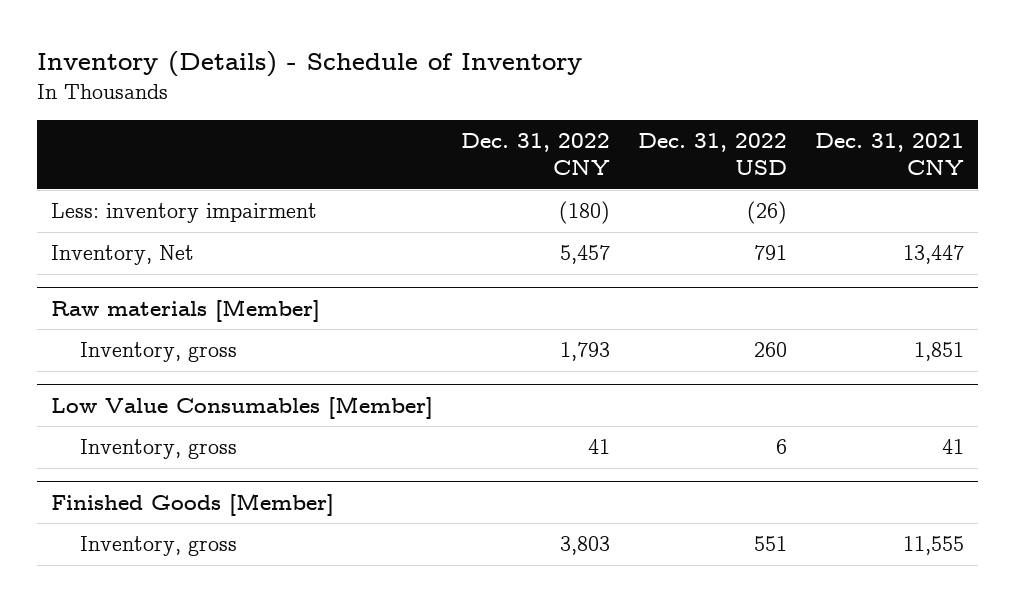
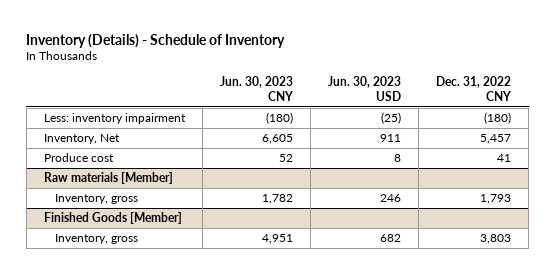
- | Dec. 31, 2022 CNY | Dec. 31, 2022 USD | Dec. 31, 2021 CNY
+ | Jun. 30, 2023 CNY | Jun. 30, 2023 USD | Dec. 31, 2022 CNY
+ Produce cost | 52 | 8 | 41
- Low Value Consumables [Member]
- Inventory, gross | 41 | 6 | 41

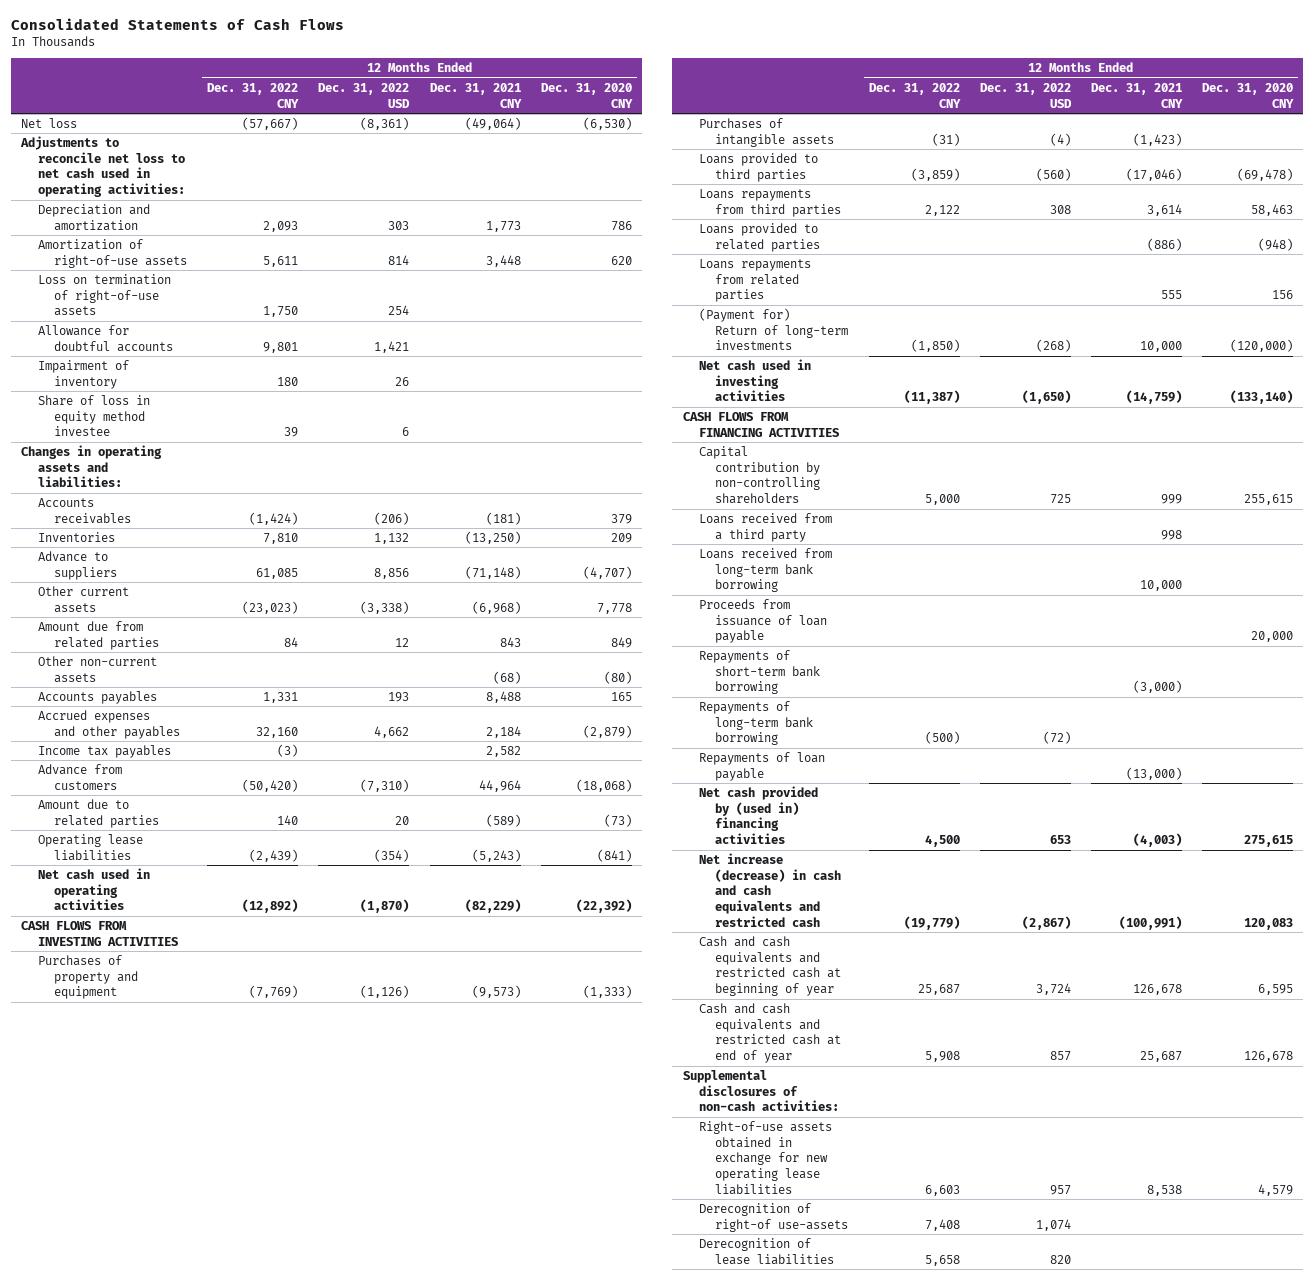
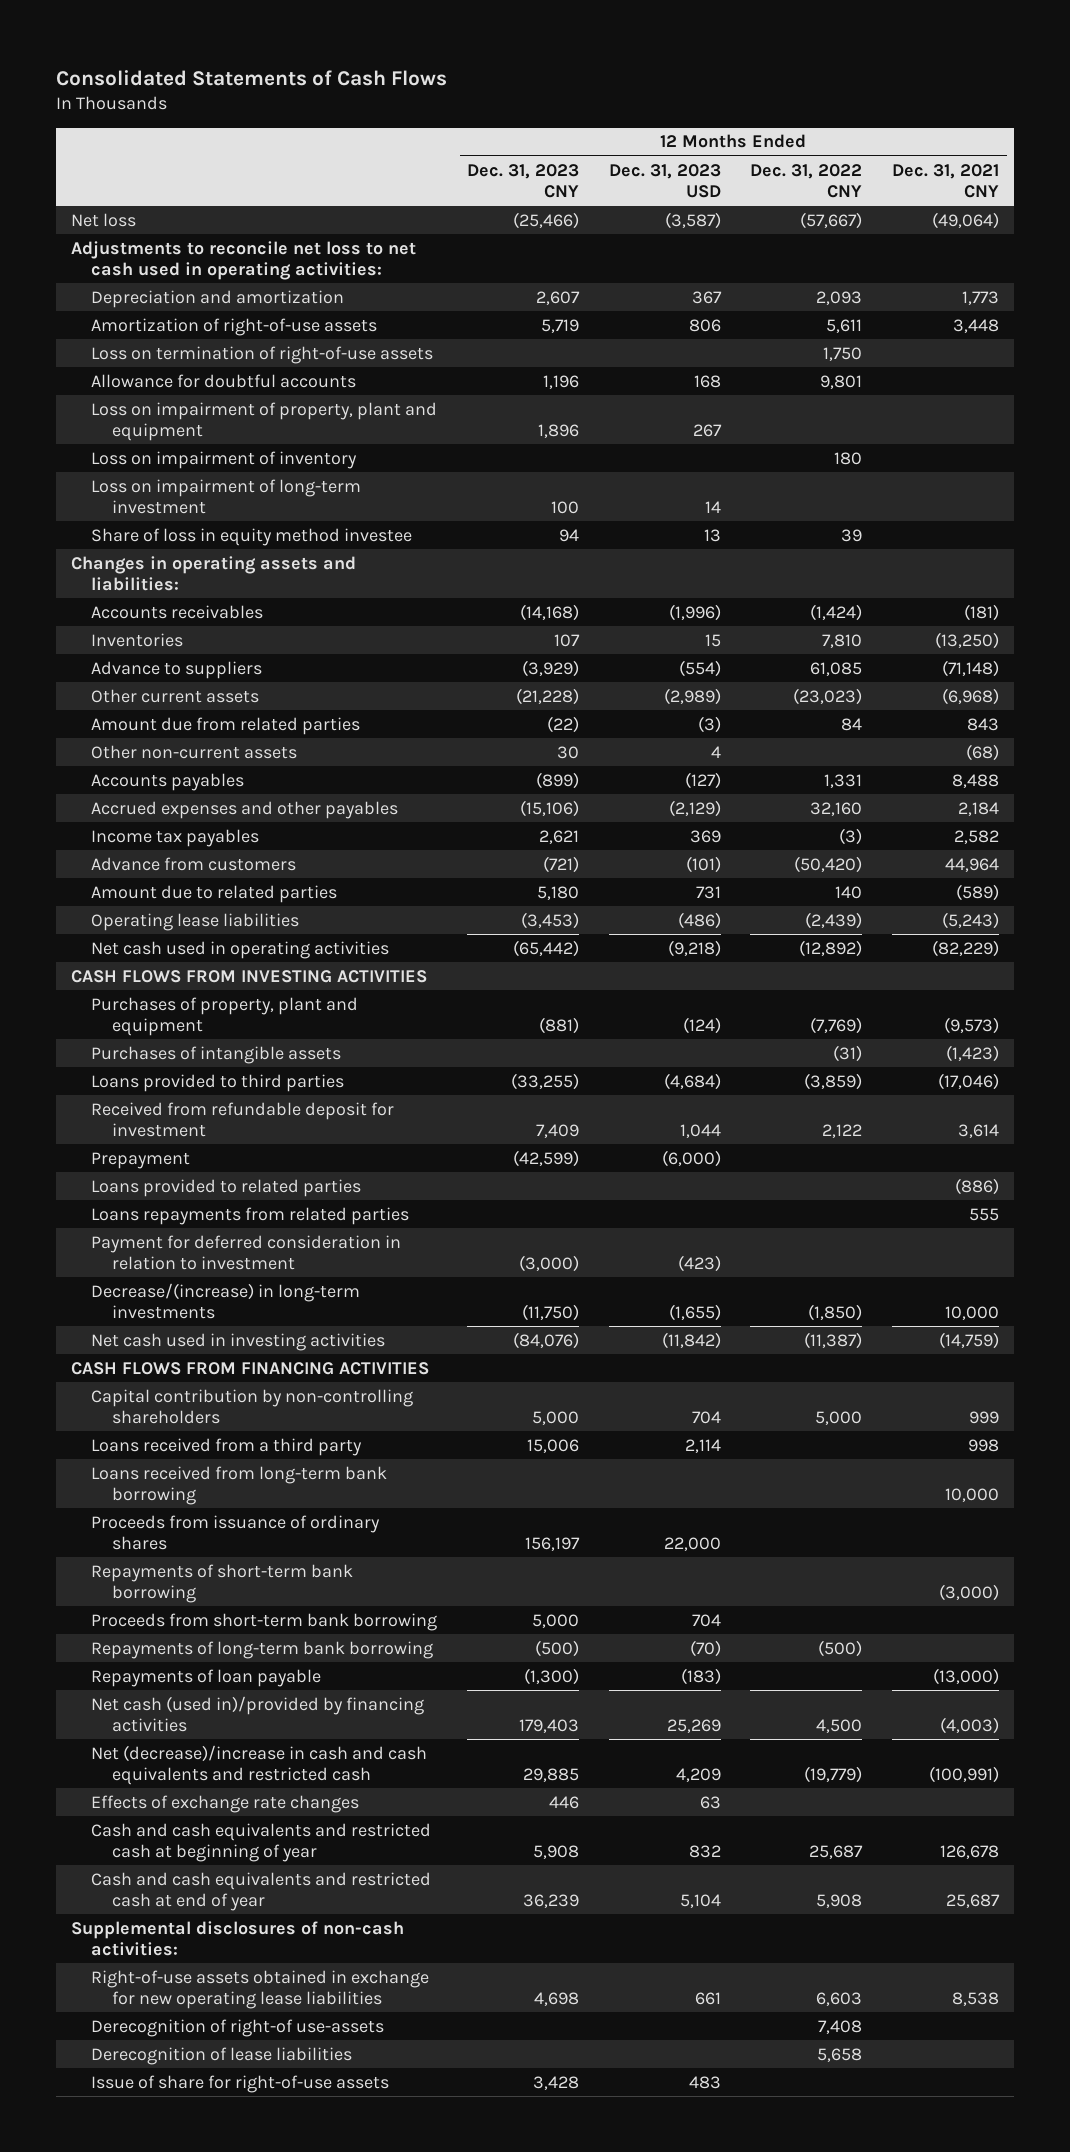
- | 12 Months Ended Dec. 31, 2022 CNY | 12 Months Ended Dec. 31, 2022 USD | 12 Months Ended Dec. 31, 2021 CNY | 12 Months Ended Dec. 31, 2020 CNY
+ | 12 Months Ended Dec. 31, 2023 CNY | 12 Months Ended Dec. 31, 2023 USD | 12 Months Ended Dec. 31, 2022 CNY | 12 Months Ended Dec. 31, 2021 CNY
- Impairment of inventory | 180 | 26 | |
+ Loss on impairment of property, plant and equipment | 1,896 | 267 | |
+ Loss on impairment of inventory | | | 180 |
+ Loss on impairment of long-term investment | 100 | 14 | |
- Purchases of property and equipment | (7,769) | (1,126) | (9,573) | (1,333)
+ Purchases of property, plant and equipment | (881) | (124) | (7,769) | (9,573)
- Loans repayments from third parties | 2,122 | 308 | 3,614 | 58,463
+ Received from refundable deposit for investment | 7,409 | 1,044 | 2,122 | 3,614
+ Prepayment | (42,599) | (6,000) | |
- (Payment for) Return of long-term investments | (1,850) | (268) | 10,000 | (120,000)
+ Payment for deferred consideration in relation to investment | (3,000) | (423) | |
+ Decrease/(increase) in long-term investments | (11,750) | (1,655) | (1,850) | 10,000
- Proceeds from issuance of loan payable | | | | 20,000
+ Proceeds from issuance of ordinary shares | 156,197 | 22,000 | |
+ Proceeds from short-term bank borrowing | 5,000 | 704 | |
- Net cash provided by (used in) financing activities | 4,500 | 653 | (4,003) | 275,615
- Net increase (decrease) in cash and cash equivalents and restricted cash | (19,779) | (2,867) | (100,991) | 120,083
+ Net cash (used in)/provided by financing activities | 179,403 | 25,269 | 4,500 | (4,003)
+ Net (decrease)/increase in cash and cash equivalents and restricted cash | 29,885 | 4,209 | (19,779) | (100,991)
+ Effects of exchange rate changes | 446 | 63 | |
+ Issue of share for right-of-use assets | 3,428 | 483 | |

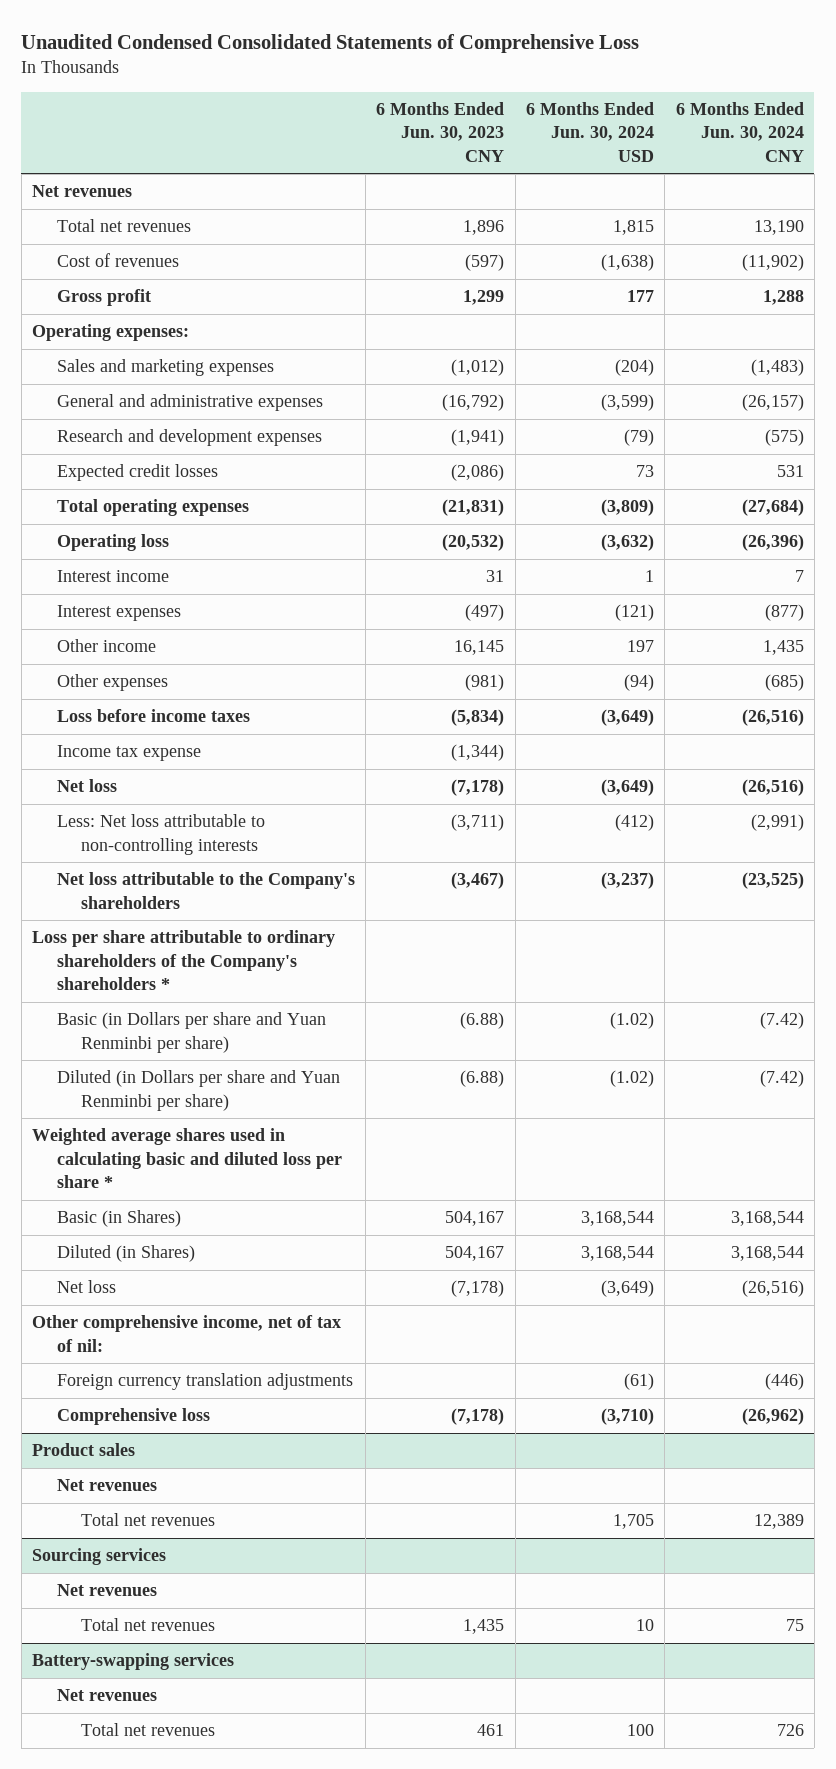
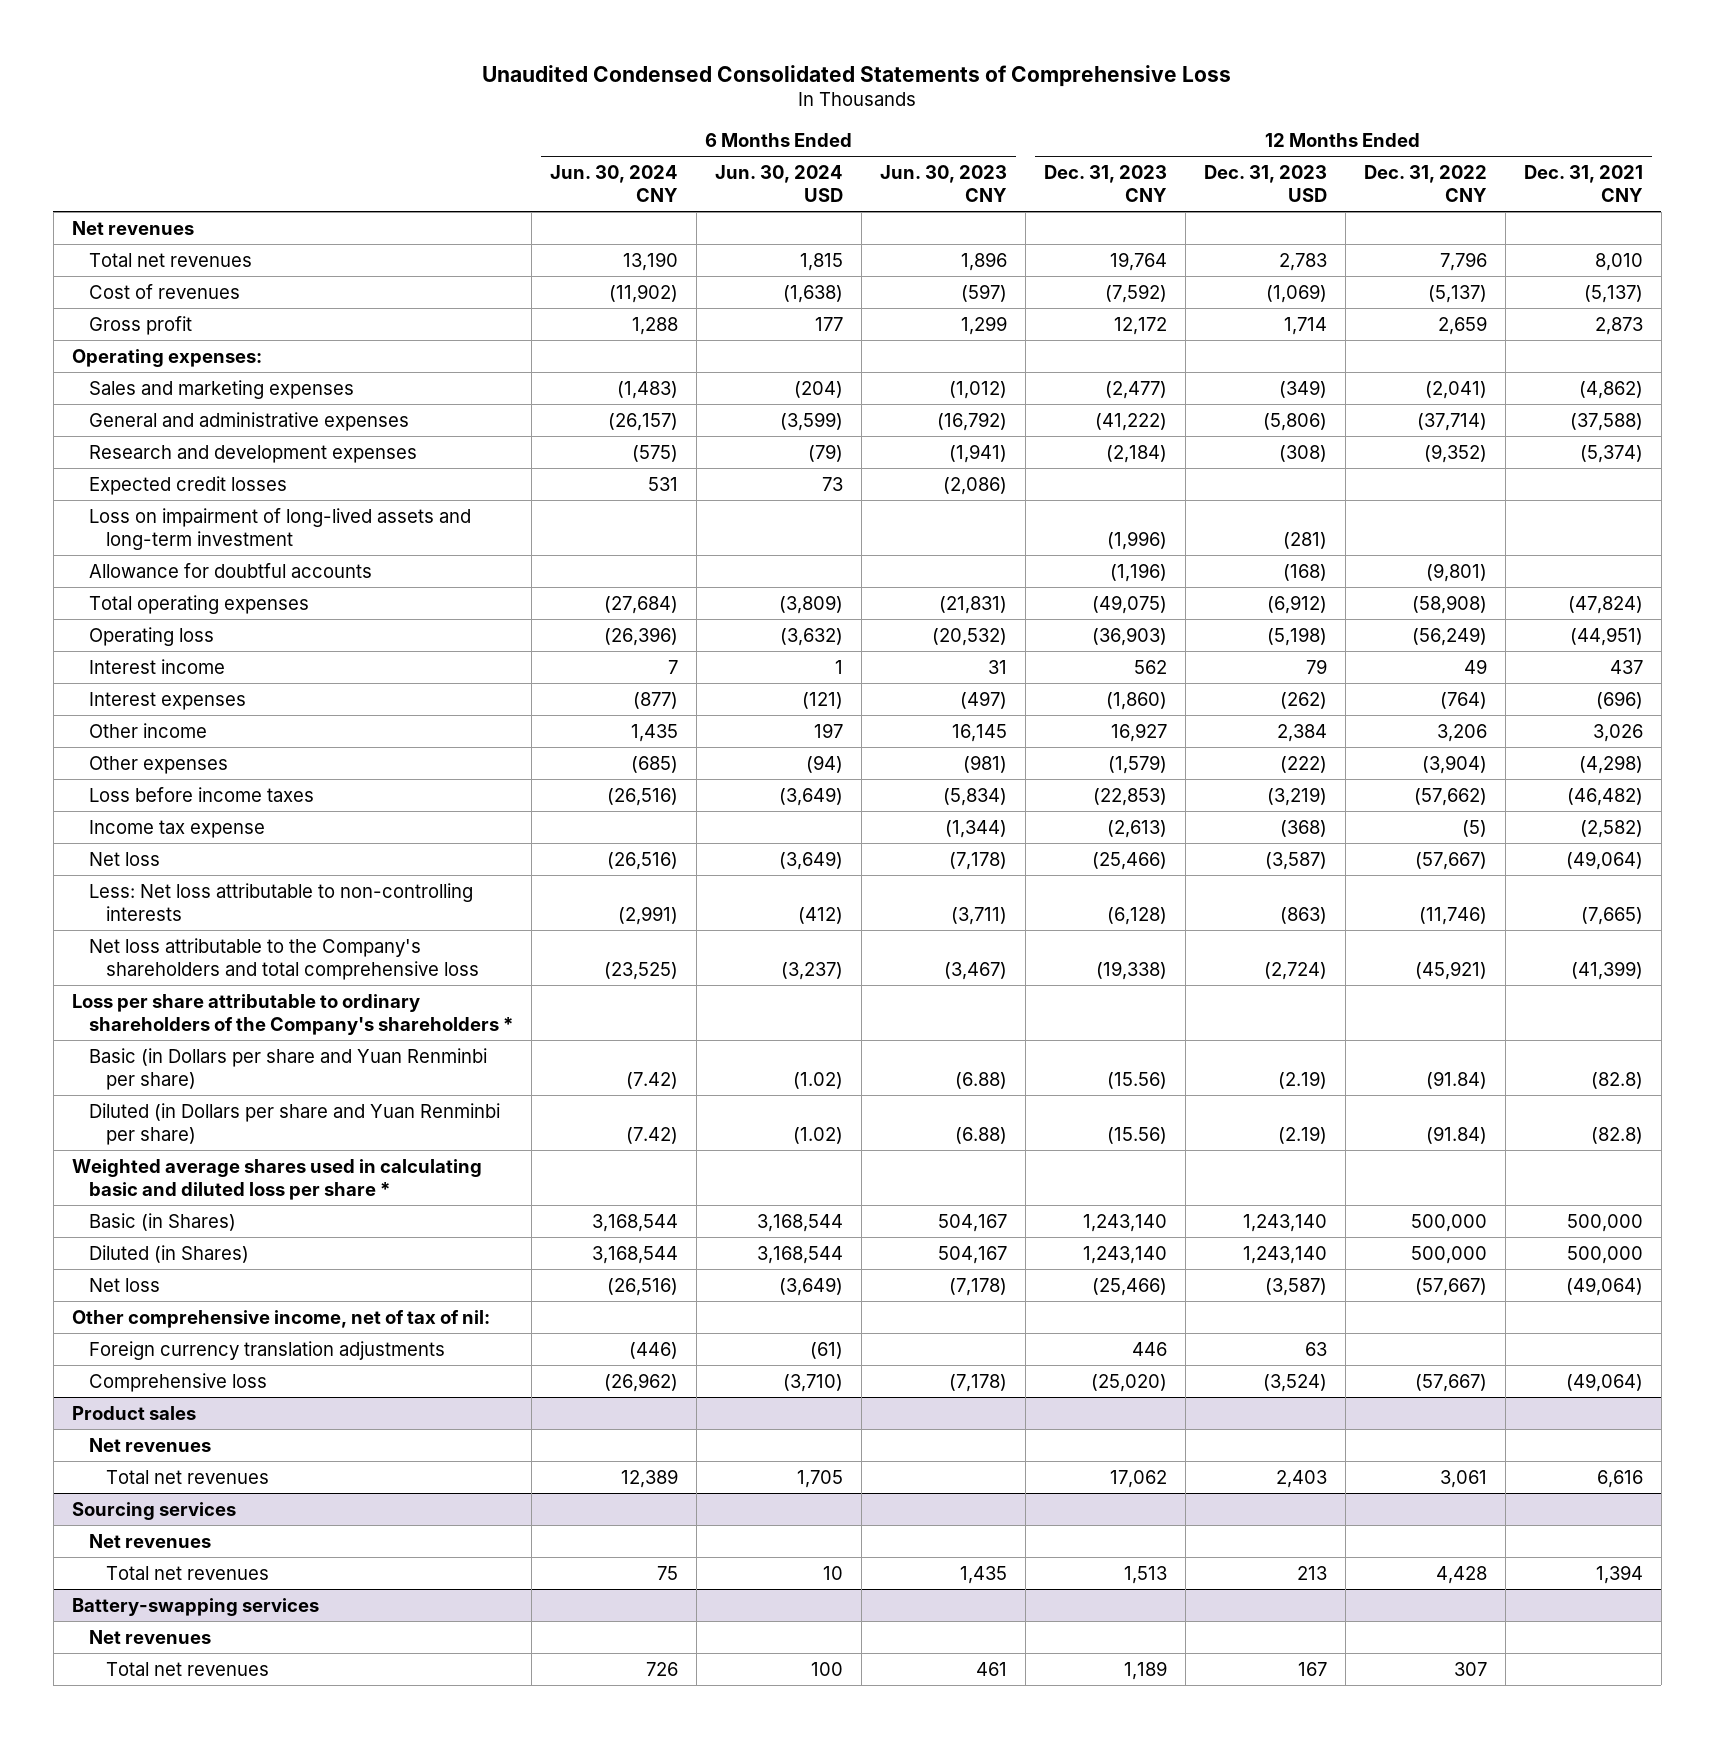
- | 6 Months Ended Jun. 30, 2023 CNY | 6 Months Ended Jun. 30, 2024 USD | 6 Months Ended Jun. 30, 2024 CNY
+ | 6 Months Ended Jun. 30, 2024 CNY | 6 Months Ended Jun. 30, 2024 USD | 6 Months Ended Jun. 30, 2023 CNY | 12 Months Ended Dec. 31, 2023 CNY | 12 Months Ended Dec. 31, 2023 USD | 12 Months Ended Dec. 31, 2022 CNY | 12 Months Ended Dec. 31, 2021 CNY
+ Loss on impairment of long-lived assets and long-term investment | | | | (1,996) | (281) | |
+ Allowance for doubtful accounts | | | | (1,196) | (168) | (9,801) |
- Net loss attributable to the Company's shareholders | (3,467) | (3,237) | (23,525)
+ Net loss attributable to the Company's shareholders and total comprehensive loss | (23,525) | (3,237) | (3,467) | (19,338) | (2,724) | (45,921) | (41,399)

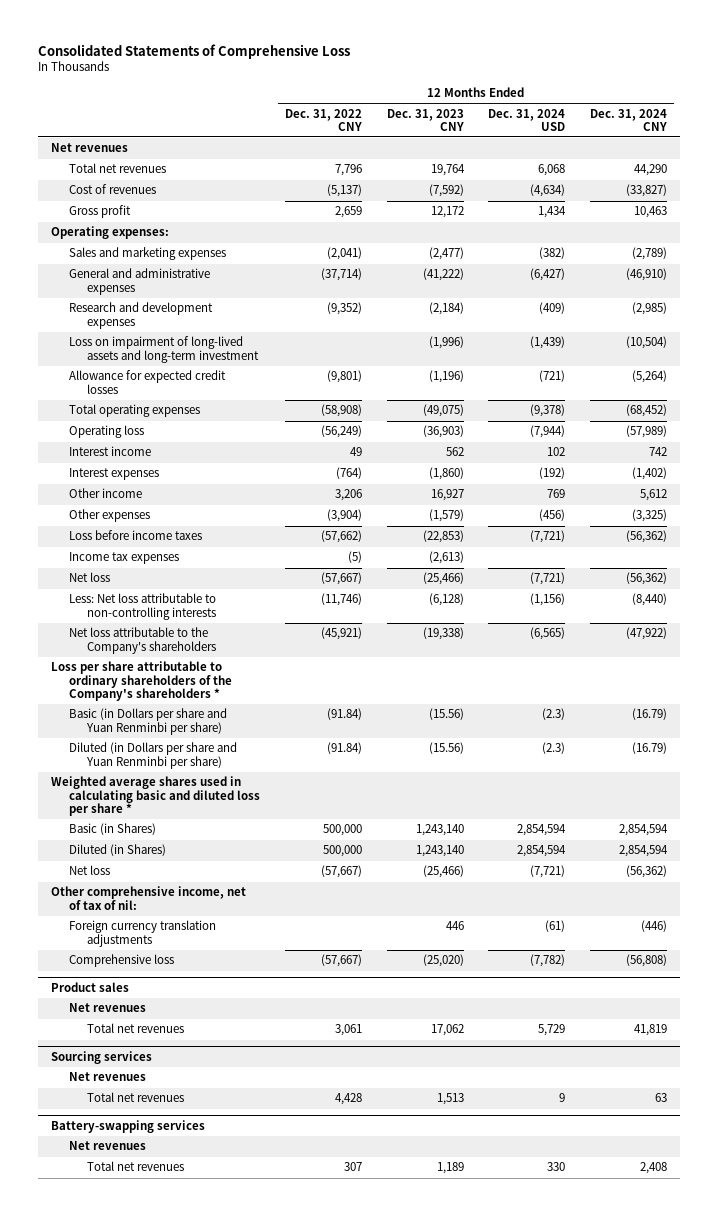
- Unaudited Condensed Consolidated Statements of Comprehensive Loss
+ Consolidated Statements of Comprehensive Loss
- | 6 Months Ended Jun. 30, 2024 CNY | 6 Months Ended Jun. 30, 2024 USD | 6 Months Ended Jun. 30, 2023 CNY | 12 Months Ended Dec. 31, 2023 CNY | 12 Months Ended Dec. 31, 2023 USD | 12 Months Ended Dec. 31, 2022 CNY | 12 Months Ended Dec. 31, 2021 CNY
+ | 12 Months Ended Dec. 31, 2022 CNY | 12 Months Ended Dec. 31, 2023 CNY | 12 Months Ended Dec. 31, 2024 USD | 12 Months Ended Dec. 31, 2024 CNY
- Expected credit losses | 531 | 73 | (2,086) | | | |
- Allowance for doubtful accounts | | | | (1,196) | (168) | (9,801) |
+ Allowance for expected credit losses | (9,801) | (1,196) | (721) | (5,264)
- Income tax expense | | | (1,344) | (2,613) | (368) | (5) | (2,582)
+ Income tax expenses | (5) | (2,613) | |
- Net loss attributable to the Company's shareholders and total comprehensive loss | (23,525) | (3,237) | (3,467) | (19,338) | (2,724) | (45,921) | (41,399)
+ Net loss attributable to the Company's shareholders | (45,921) | (19,338) | (6,565) | (47,922)

